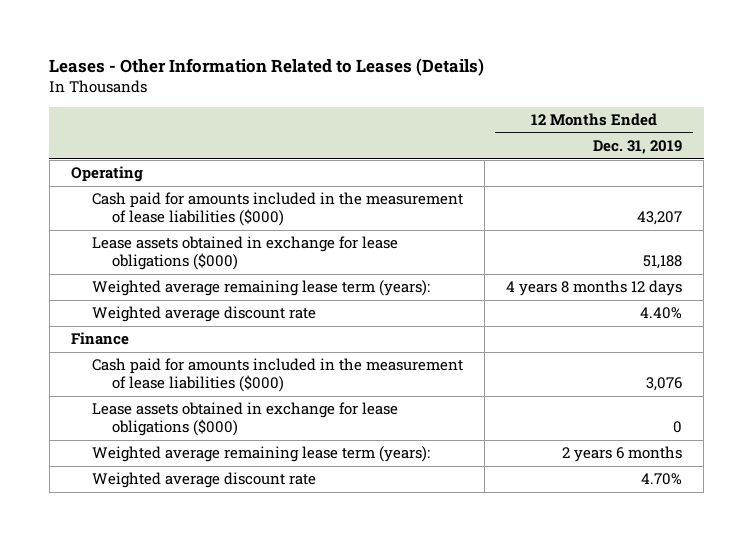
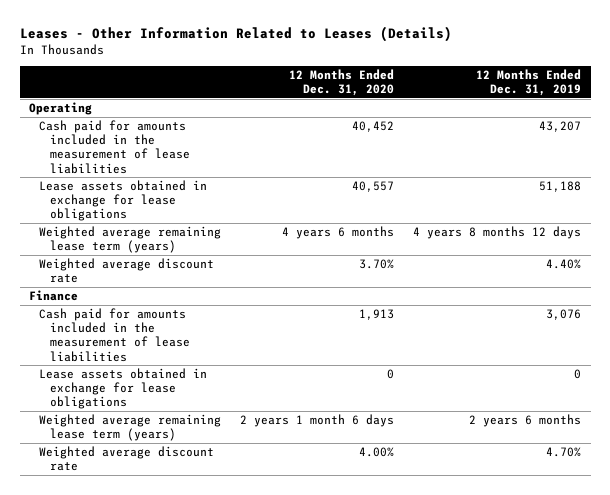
- | 12 Months Ended Dec. 31, 2019
+ | 12 Months Ended Dec. 31, 2020 | 12 Months Ended Dec. 31, 2019
- Cash paid for amounts included in the measurement of lease liabilities ($000) | 43,207
- Lease assets obtained in exchange for lease obligations ($000) | 51,188
- Weighted average remaining lease term (years): | 4 years 8 months 12 days
+ Cash paid for amounts included in the measurement of lease liabilities | 40,452 | 43,207
+ Lease assets obtained in exchange for lease obligations | 40,557 | 51,188
+ Weighted average remaining lease term (years) | 4 years 6 months | 4 years 8 months 12 days
- Cash paid for amounts included in the measurement of lease liabilities ($000) | 3,076
- Lease assets obtained in exchange for lease obligations ($000) | 0
- Weighted average remaining lease term (years): | 2 years 6 months
+ Cash paid for amounts included in the measurement of lease liabilities | 1,913 | 3,076
+ Lease assets obtained in exchange for lease obligations | 0 | 0
+ Weighted average remaining lease term (years) | 2 years 1 month 6 days | 2 years 6 months

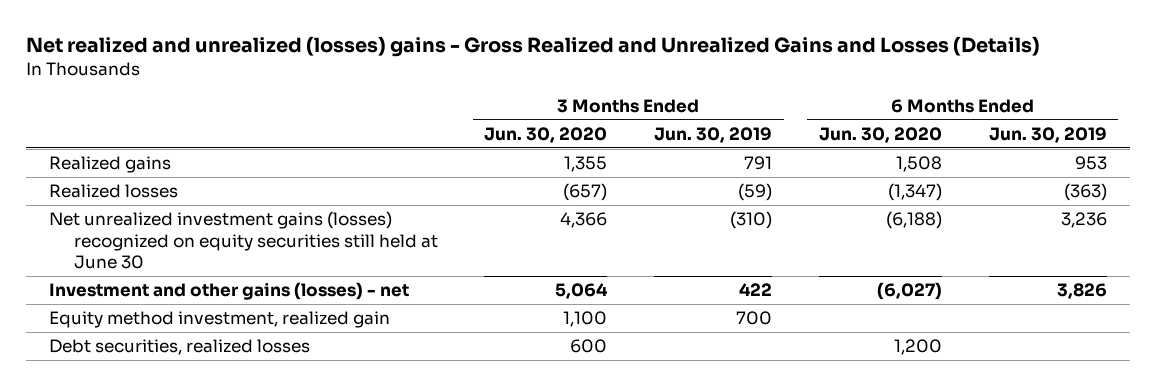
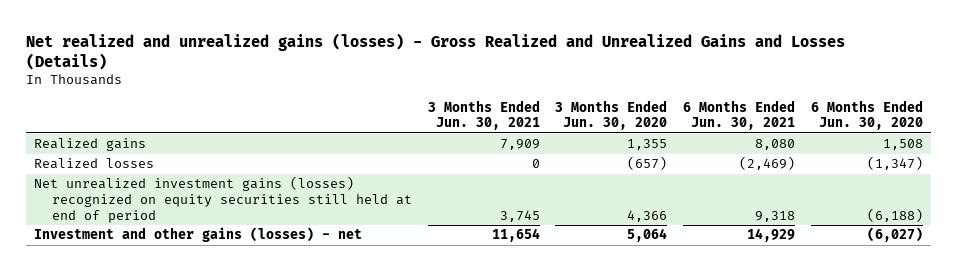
- Net realized and unrealized (losses) gains - Gross Realized and Unrealized Gains and Losses (Details)
+ Net realized and unrealized gains (losses) - Gross Realized and Unrealized Gains and Losses (Details)
- | 3 Months Ended Jun. 30, 2020 | 3 Months Ended Jun. 30, 2019 | 6 Months Ended Jun. 30, 2020 | 6 Months Ended Jun. 30, 2019
+ | 3 Months Ended Jun. 30, 2021 | 3 Months Ended Jun. 30, 2020 | 6 Months Ended Jun. 30, 2021 | 6 Months Ended Jun. 30, 2020
- Net unrealized investment gains (losses) recognized on equity securities still held at June 30 | 4,366 | (310) | (6,188) | 3,236
+ Net unrealized investment gains (losses) recognized on equity securities still held at end of period | 3,745 | 4,366 | 9,318 | (6,188)
- Equity method investment, realized gain | 1,100 | 700 | |
- Debt securities, realized losses | 600 | | 1,200 |

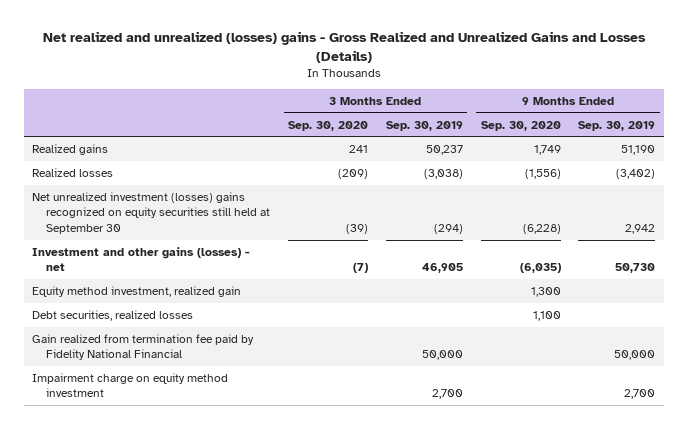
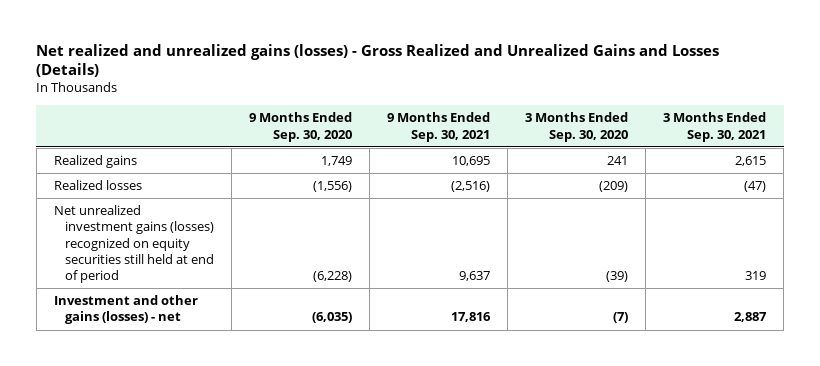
- Net realized and unrealized (losses) gains - Gross Realized and Unrealized Gains and Losses (Details)
+ Net realized and unrealized gains (losses) - Gross Realized and Unrealized Gains and Losses (Details)
- | 3 Months Ended Sep. 30, 2020 | 3 Months Ended Sep. 30, 2019 | 9 Months Ended Sep. 30, 2020 | 9 Months Ended Sep. 30, 2019
+ | 9 Months Ended Sep. 30, 2020 | 9 Months Ended Sep. 30, 2021 | 3 Months Ended Sep. 30, 2020 | 3 Months Ended Sep. 30, 2021
- Net unrealized investment (losses) gains recognized on equity securities still held at September 30 | (39) | (294) | (6,228) | 2,942
+ Net unrealized investment gains (losses) recognized on equity securities still held at end of period | (6,228) | 9,637 | (39) | 319
- Equity method investment, realized gain | | | 1,300 |
- Debt securities, realized losses | | | 1,100 |
- Gain realized from termination fee paid by Fidelity National Financial | | 50,000 | | 50,000
- Impairment charge on equity method investment | | 2,700 | | 2,700

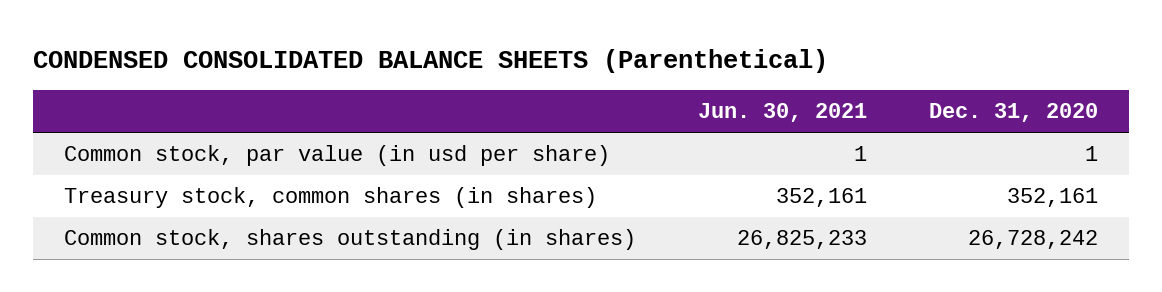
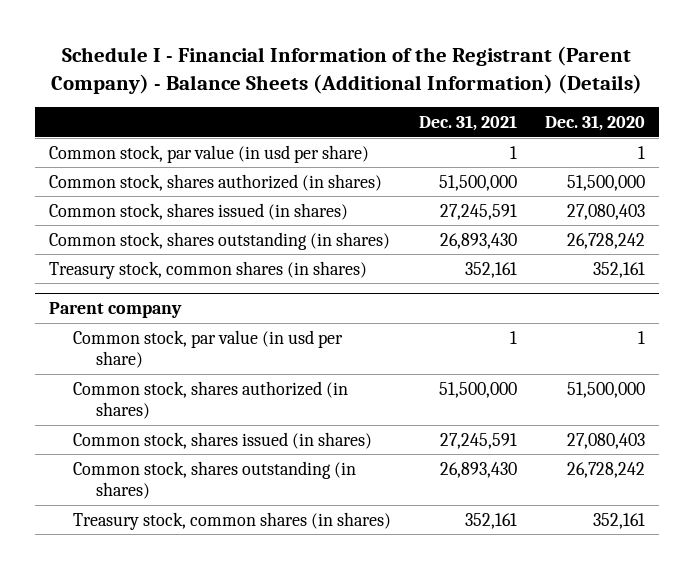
- CONDENSED CONSOLIDATED BALANCE SHEETS (Parenthetical)
+ Schedule I - Financial Information of the Registrant (Parent Company) - Balance Sheets (Additional Information) (Details)
- | Jun. 30, 2021 | Dec. 31, 2020
+ | Dec. 31, 2021 | Dec. 31, 2020
+ Common stock, shares authorized (in shares) | 51,500,000 | 51,500,000
+ Common stock, shares issued (in shares) | 27,245,591 | 27,080,403
+ Common stock, shares outstanding (in shares) | 26,893,430 | 26,728,242
+ Parent company
+ Common stock, par value (in usd per share) | 1 | 1
+ Common stock, shares authorized (in shares) | 51,500,000 | 51,500,000
+ Common stock, shares issued (in shares) | 27,245,591 | 27,080,403
+ Treasury stock, common shares (in shares) | 352,161 | 352,161

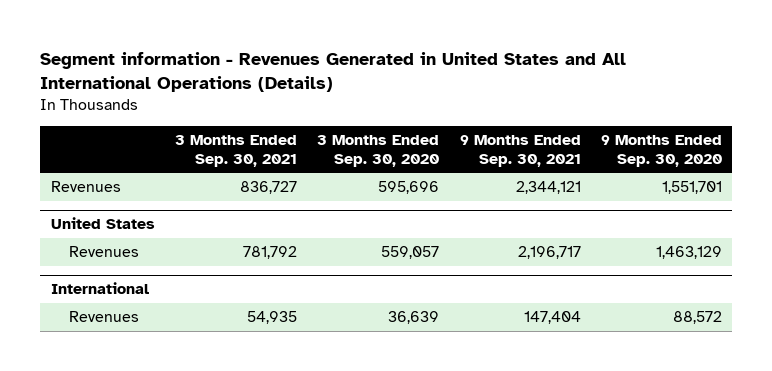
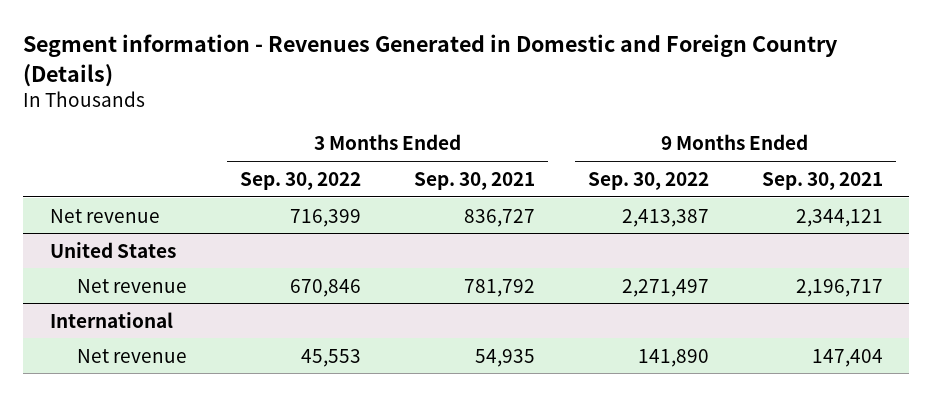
- Segment information - Revenues Generated in United States and All International Operations (Details)
+ Segment information - Revenues Generated in Domestic and Foreign Country (Details)
- | 3 Months Ended Sep. 30, 2021 | 3 Months Ended Sep. 30, 2020 | 9 Months Ended Sep. 30, 2021 | 9 Months Ended Sep. 30, 2020
+ | 3 Months Ended Sep. 30, 2022 | 3 Months Ended Sep. 30, 2021 | 9 Months Ended Sep. 30, 2022 | 9 Months Ended Sep. 30, 2021
- Revenues | 836,727 | 595,696 | 2,344,121 | 1,551,701
+ Net revenue | 716,399 | 836,727 | 2,413,387 | 2,344,121
@ United States
- Revenues | 781,792 | 559,057 | 2,196,717 | 1,463,129
+ Net revenue | 670,846 | 781,792 | 2,271,497 | 2,196,717
@ International
- Revenues | 54,935 | 36,639 | 147,404 | 88,572
+ Net revenue | 45,553 | 54,935 | 141,890 | 147,404

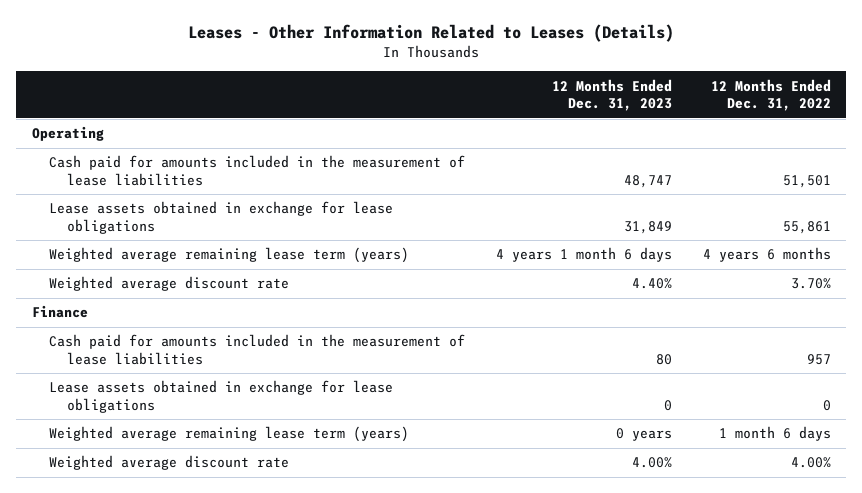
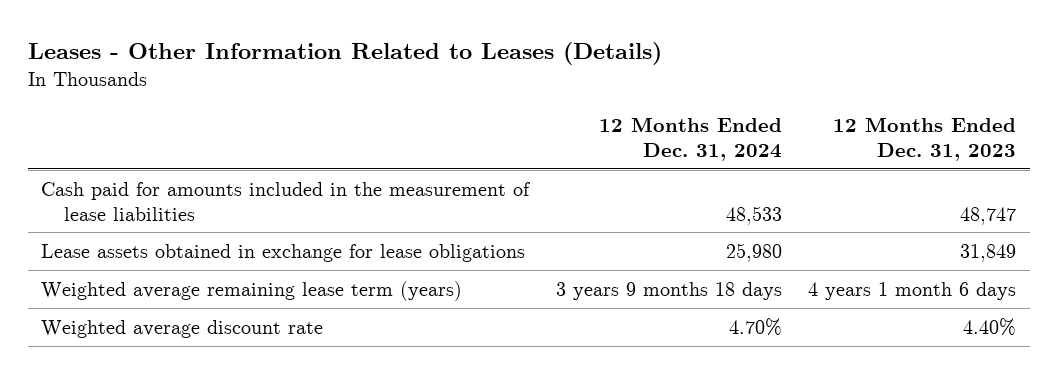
- | 12 Months Ended Dec. 31, 2023 | 12 Months Ended Dec. 31, 2022
+ | 12 Months Ended Dec. 31, 2024 | 12 Months Ended Dec. 31, 2023
- Operating
- Finance
- Cash paid for amounts included in the measurement of lease liabilities | 80 | 957
- Lease assets obtained in exchange for lease obligations | 0 | 0
- Weighted average remaining lease term (years) | 0 years | 1 month 6 days
- Weighted average discount rate | 4.00% | 4.00%

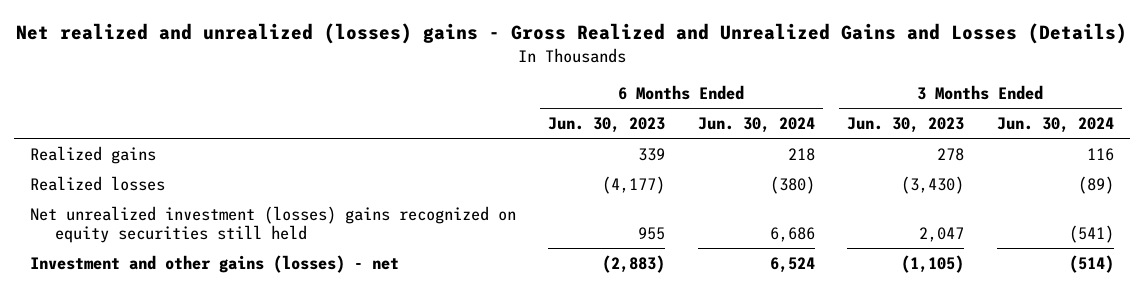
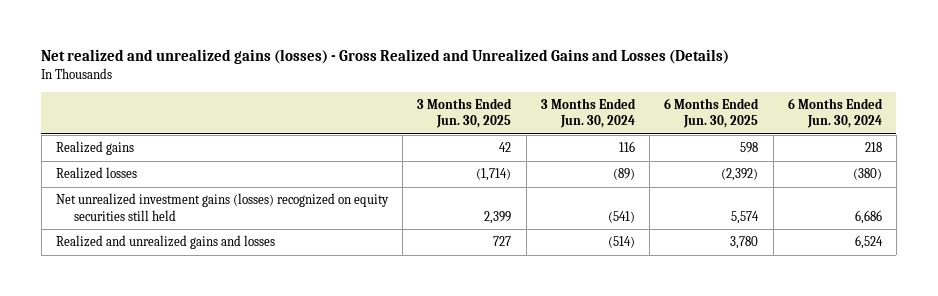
- Net realized and unrealized (losses) gains - Gross Realized and Unrealized Gains and Losses (Details)
+ Net realized and unrealized gains (losses) - Gross Realized and Unrealized Gains and Losses (Details)
- | 6 Months Ended Jun. 30, 2023 | 6 Months Ended Jun. 30, 2024 | 3 Months Ended Jun. 30, 2023 | 3 Months Ended Jun. 30, 2024
+ | 3 Months Ended Jun. 30, 2025 | 3 Months Ended Jun. 30, 2024 | 6 Months Ended Jun. 30, 2025 | 6 Months Ended Jun. 30, 2024
- Net unrealized investment (losses) gains recognized on equity securities still held | 955 | 6,686 | 2,047 | (541)
- Investment and other gains (losses) - net | (2,883) | 6,524 | (1,105) | (514)
+ Net unrealized investment gains (losses) recognized on equity securities still held | 2,399 | (541) | 5,574 | 6,686
+ Realized and unrealized gains and losses | 727 | (514) | 3,780 | 6,524

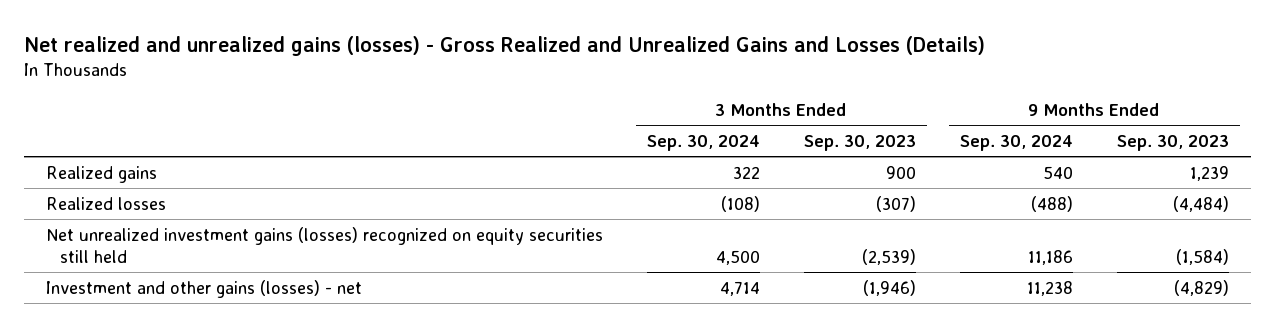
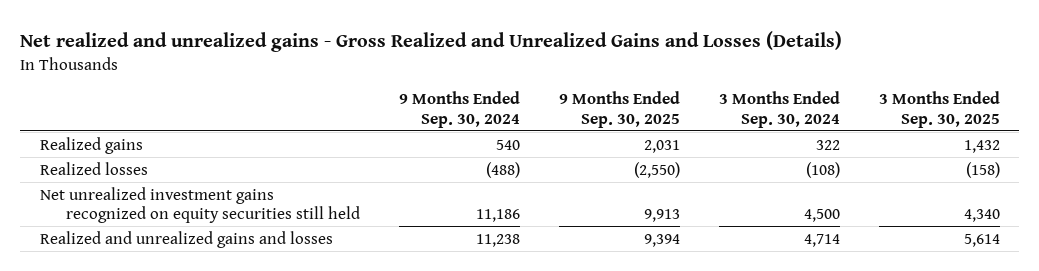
- Net realized and unrealized gains (losses) - Gross Realized and Unrealized Gains and Losses (Details)
+ Net realized and unrealized gains - Gross Realized and Unrealized Gains and Losses (Details)
- | 3 Months Ended Sep. 30, 2024 | 3 Months Ended Sep. 30, 2023 | 9 Months Ended Sep. 30, 2024 | 9 Months Ended Sep. 30, 2023
+ | 9 Months Ended Sep. 30, 2024 | 9 Months Ended Sep. 30, 2025 | 3 Months Ended Sep. 30, 2024 | 3 Months Ended Sep. 30, 2025
- Net unrealized investment gains (losses) recognized on equity securities still held | 4,500 | (2,539) | 11,186 | (1,584)
- Investment and other gains (losses) - net | 4,714 | (1,946) | 11,238 | (4,829)
+ Net unrealized investment gains recognized on equity securities still held | 11,186 | 9,913 | 4,500 | 4,340
+ Realized and unrealized gains and losses | 11,238 | 9,394 | 4,714 | 5,614

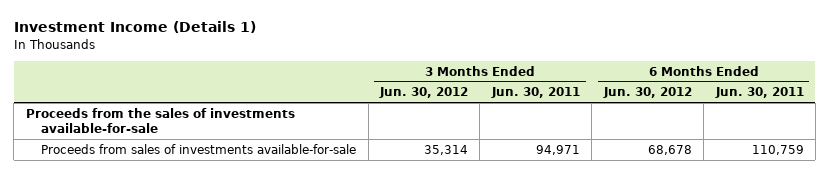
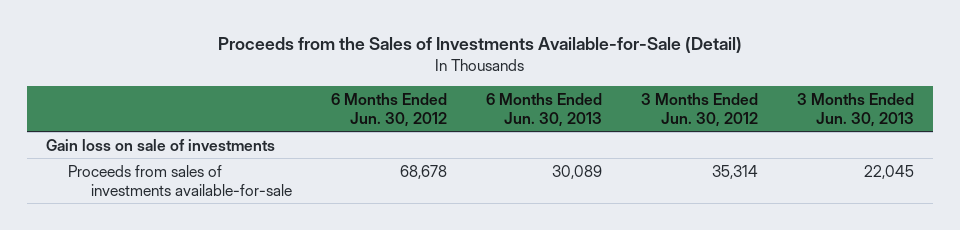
- Investment Income (Details 1)
+ Proceeds from the Sales of Investments Available-for-Sale (Detail)
- | 3 Months Ended Jun. 30, 2012 | 3 Months Ended Jun. 30, 2011 | 6 Months Ended Jun. 30, 2012 | 6 Months Ended Jun. 30, 2011
+ | 6 Months Ended Jun. 30, 2012 | 6 Months Ended Jun. 30, 2013 | 3 Months Ended Jun. 30, 2012 | 3 Months Ended Jun. 30, 2013
- Proceeds from the sales of investments available-for-sale
+ Gain loss on sale of investments

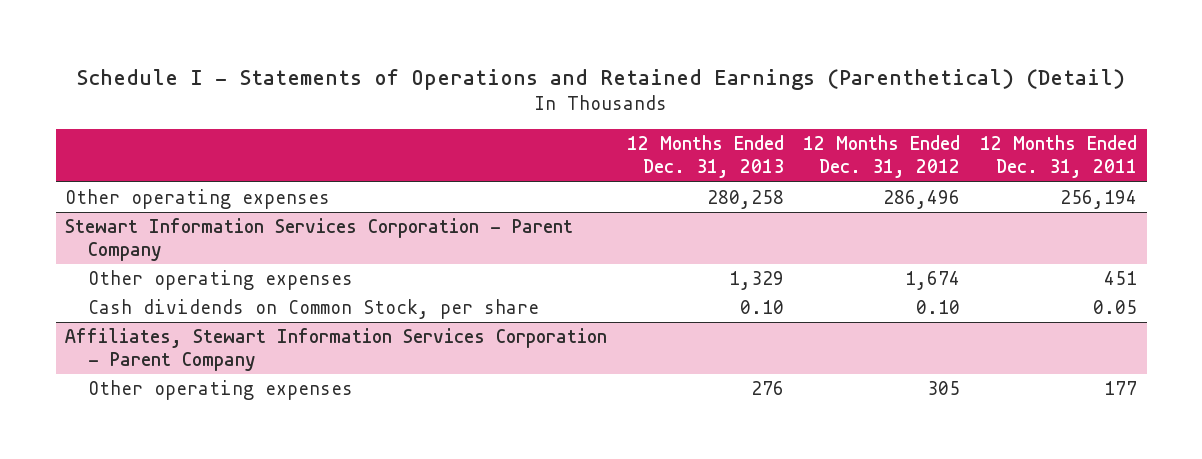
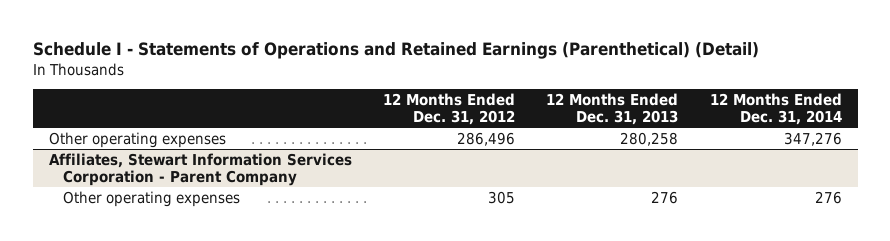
- | 12 Months Ended Dec. 31, 2013 | 12 Months Ended Dec. 31, 2012 | 12 Months Ended Dec. 31, 2011
+ | 12 Months Ended Dec. 31, 2012 | 12 Months Ended Dec. 31, 2013 | 12 Months Ended Dec. 31, 2014
- Stewart Information Services Corporation - Parent Company
- Other operating expenses | 1,329 | 1,674 | 451
- Cash dividends on Common Stock, per share | 0.10 | 0.10 | 0.05

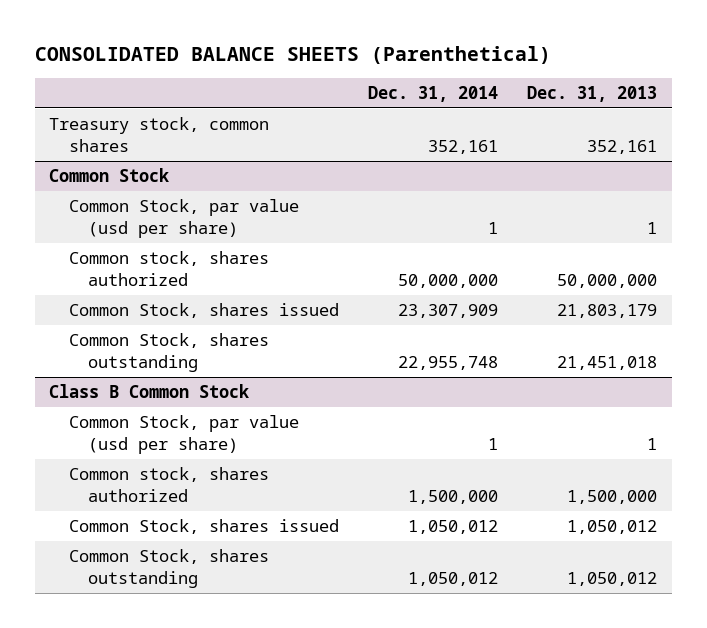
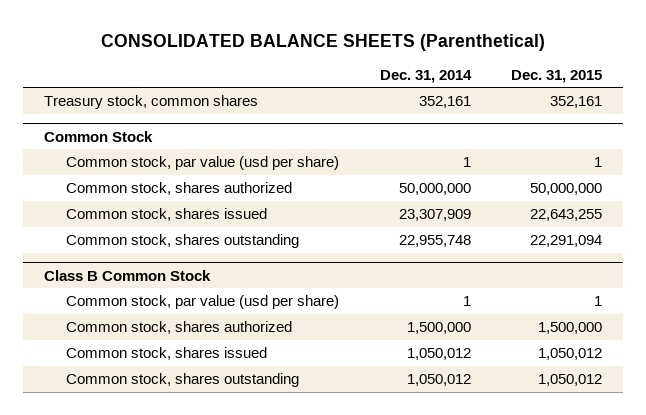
- | Dec. 31, 2014 | Dec. 31, 2013
+ | Dec. 31, 2014 | Dec. 31, 2015
@ Common Stock
- Common Stock, par value (usd per share) | 1 | 1
+ Common stock, par value (usd per share) | 1 | 1
- Common Stock, shares issued | 23,307,909 | 21,803,179
- Common Stock, shares outstanding | 22,955,748 | 21,451,018
+ Common stock, shares issued | 23,307,909 | 22,643,255
+ Common stock, shares outstanding | 22,955,748 | 22,291,094
@ Class B Common Stock
- Common Stock, par value (usd per share) | 1 | 1
+ Common stock, par value (usd per share) | 1 | 1
- Common Stock, shares issued | 1,050,012 | 1,050,012
- Common Stock, shares outstanding | 1,050,012 | 1,050,012
+ Common stock, shares issued | 1,050,012 | 1,050,012
+ Common stock, shares outstanding | 1,050,012 | 1,050,012

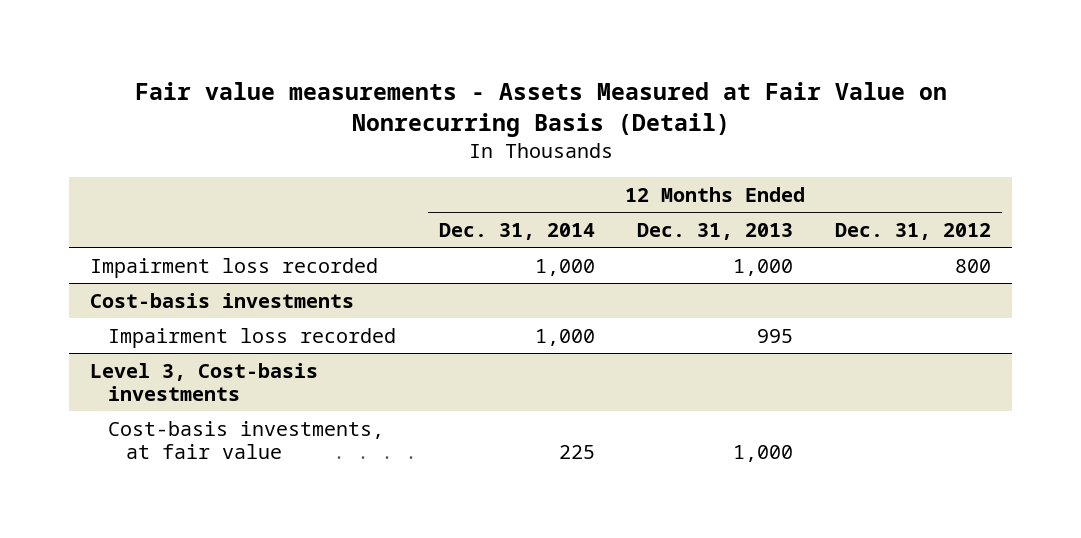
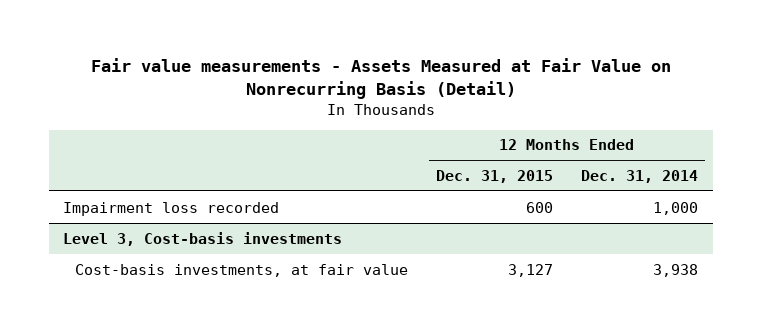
- | 12 Months Ended Dec. 31, 2014 | 12 Months Ended Dec. 31, 2013 | 12 Months Ended Dec. 31, 2012
+ | 12 Months Ended Dec. 31, 2015 | 12 Months Ended Dec. 31, 2014
- Cost-basis investments
- Impairment loss recorded | 1,000 | 995 |
@ Level 3, Cost-basis investments
- Cost-basis investments, at fair value | 225 | 1,000 |
+ Cost-basis investments, at fair value | 3,127 | 3,938

